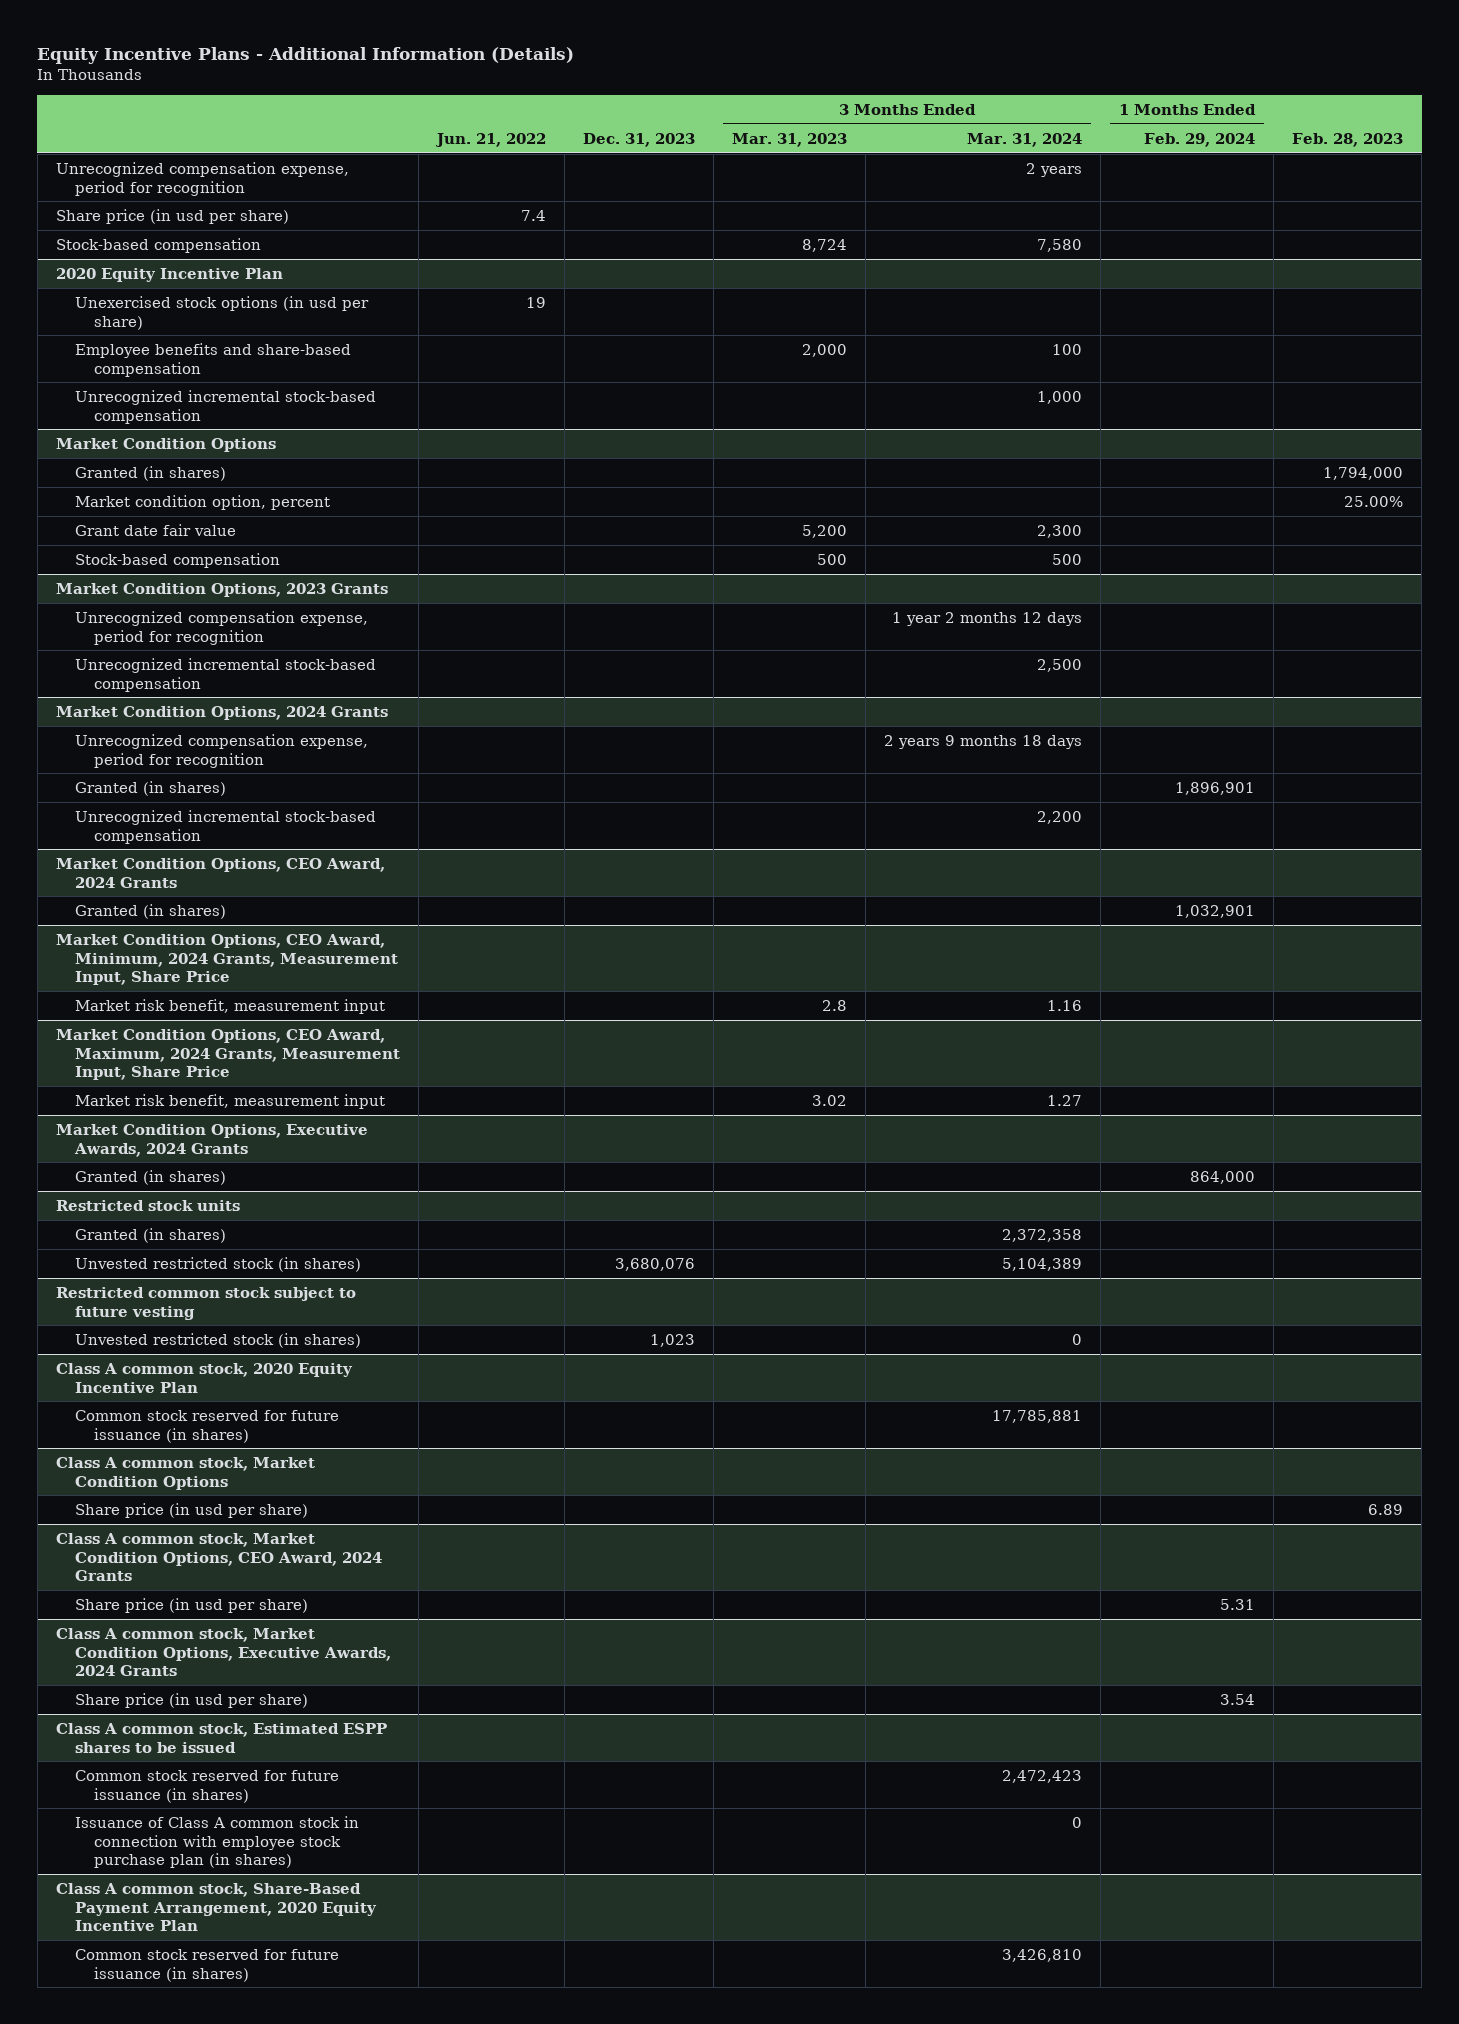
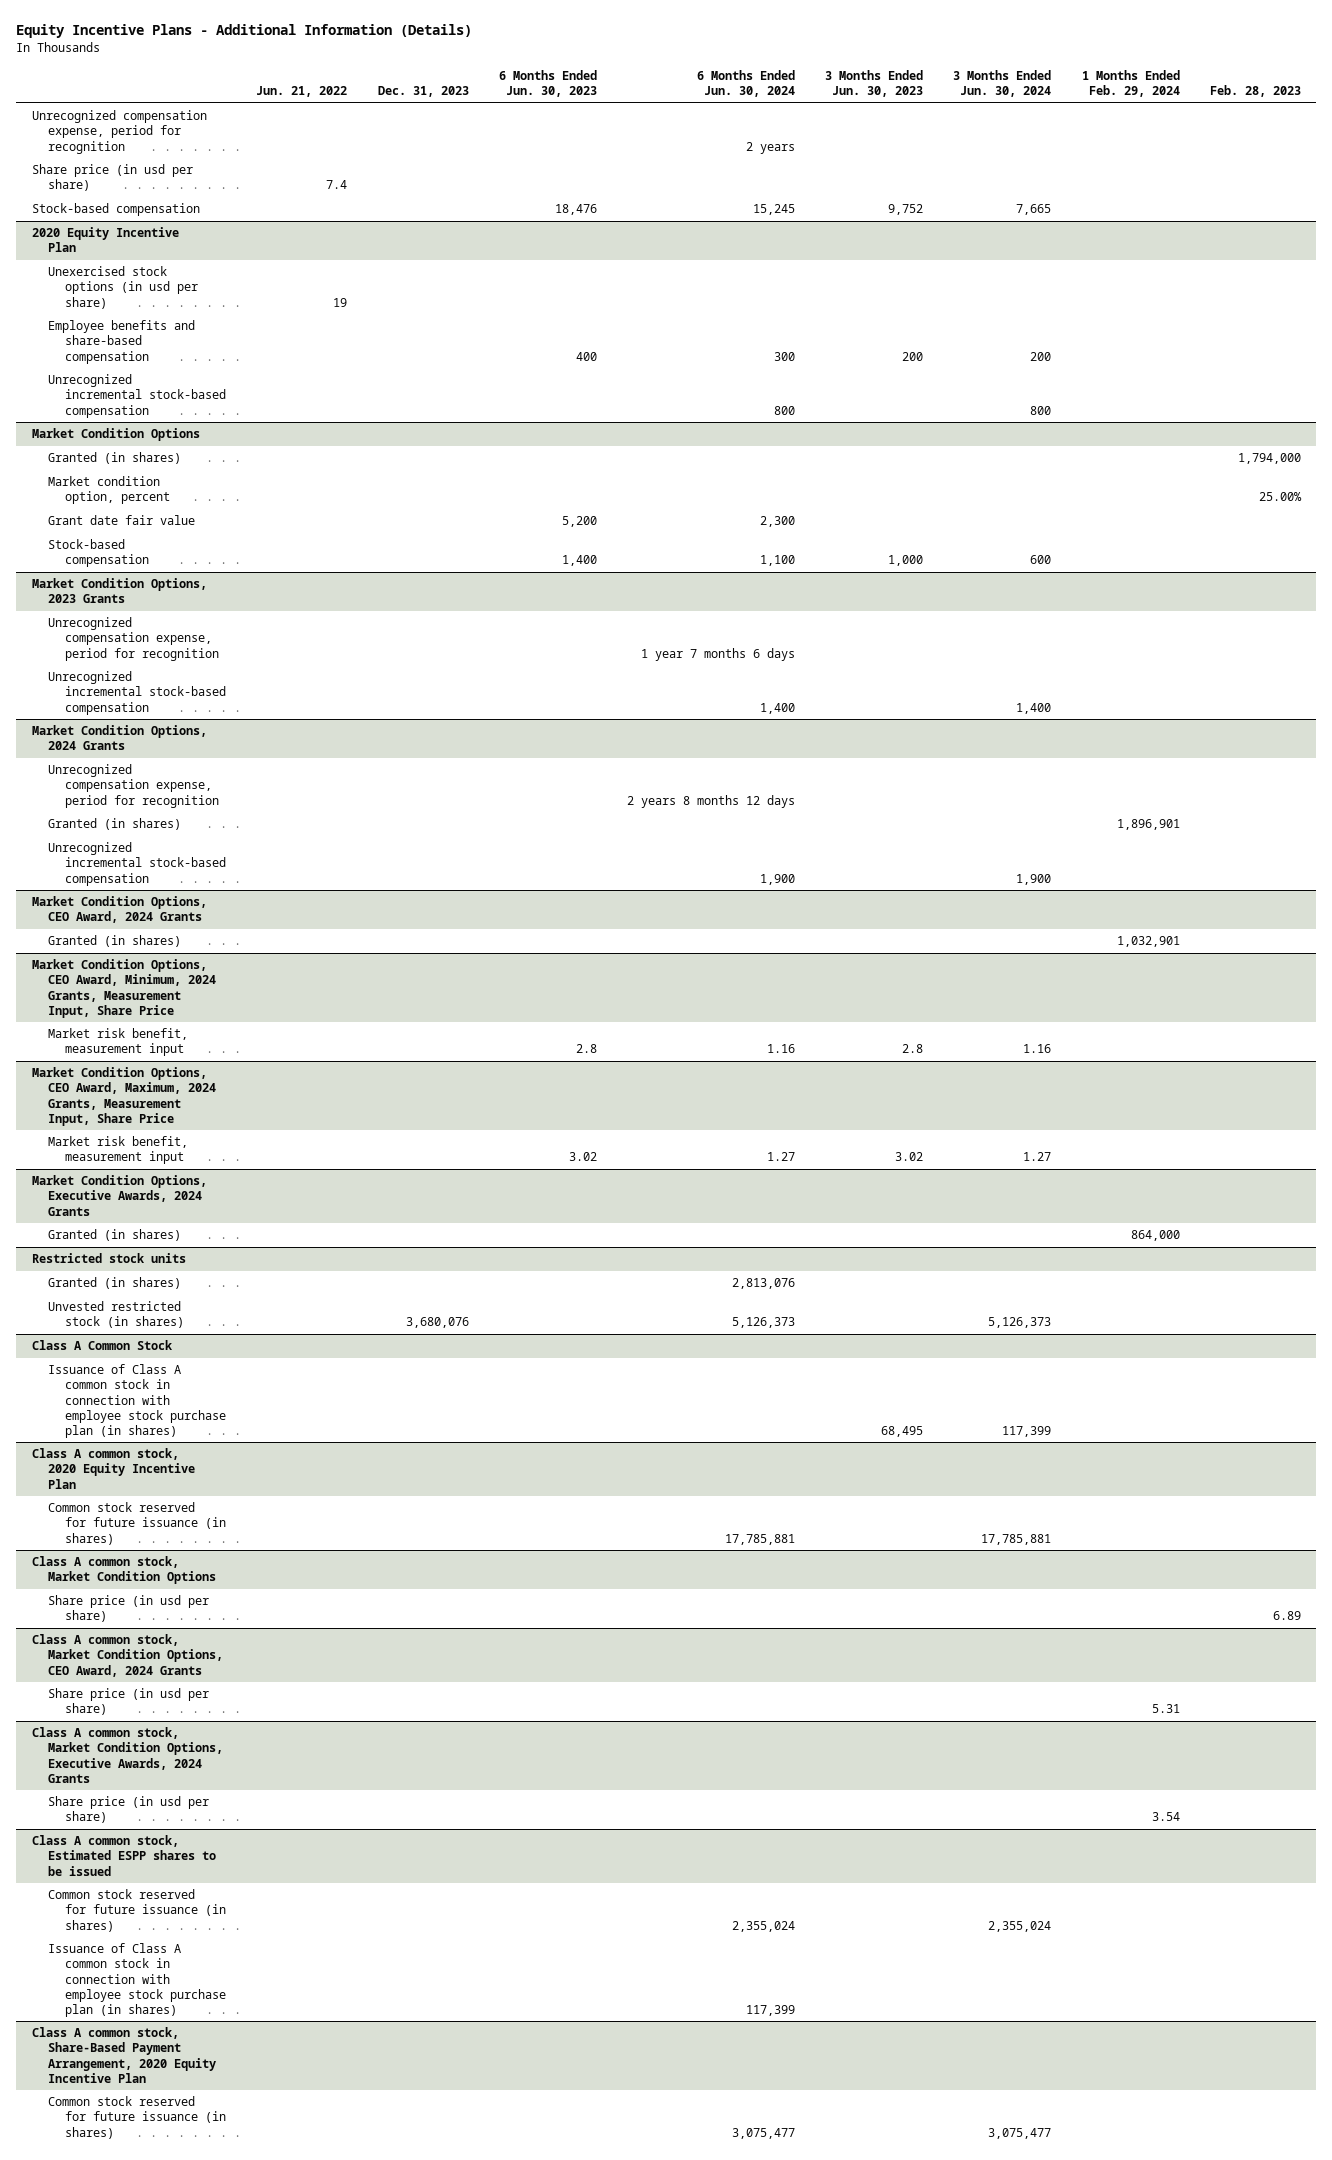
- | Jun. 21, 2022 | Dec. 31, 2023 | 3 Months Ended Mar. 31, 2023 | 3 Months Ended Mar. 31, 2024 | 1 Months Ended Feb. 29, 2024 | Feb. 28, 2023
+ | Jun. 21, 2022 | Dec. 31, 2023 | 6 Months Ended Jun. 30, 2023 | 6 Months Ended Jun. 30, 2024 | 3 Months Ended Jun. 30, 2023 | 3 Months Ended Jun. 30, 2024 | 1 Months Ended Feb. 29, 2024 | Feb. 28, 2023
- Restricted common stock subject to future vesting
- Unvested restricted stock (in shares) | | 1,023 | | 0 | |
+ Class A Common Stock
+ Issuance of Class A common stock in connection with employee stock purchase plan (in shares) | | | | | 68,495 | 117,399 | |

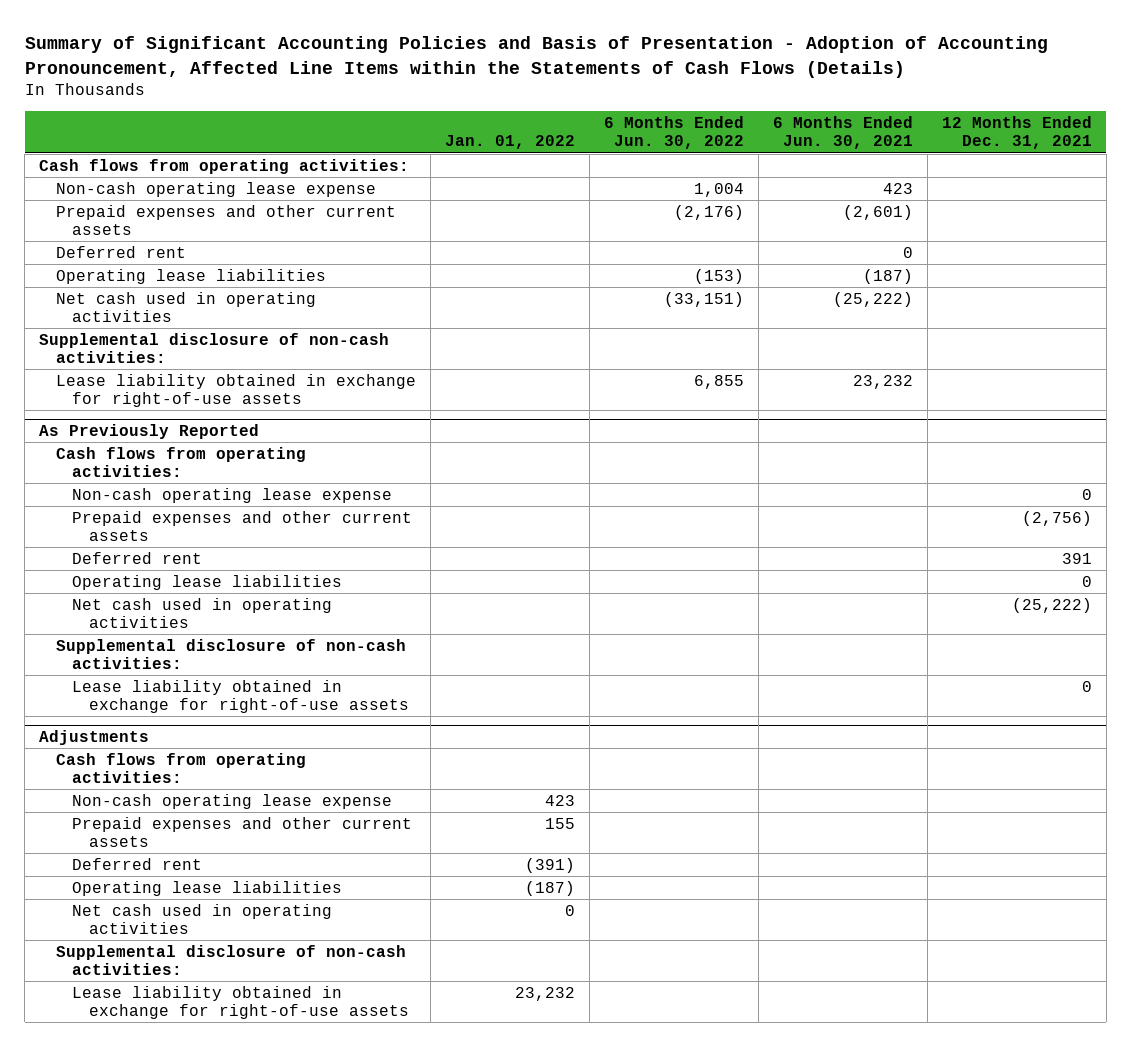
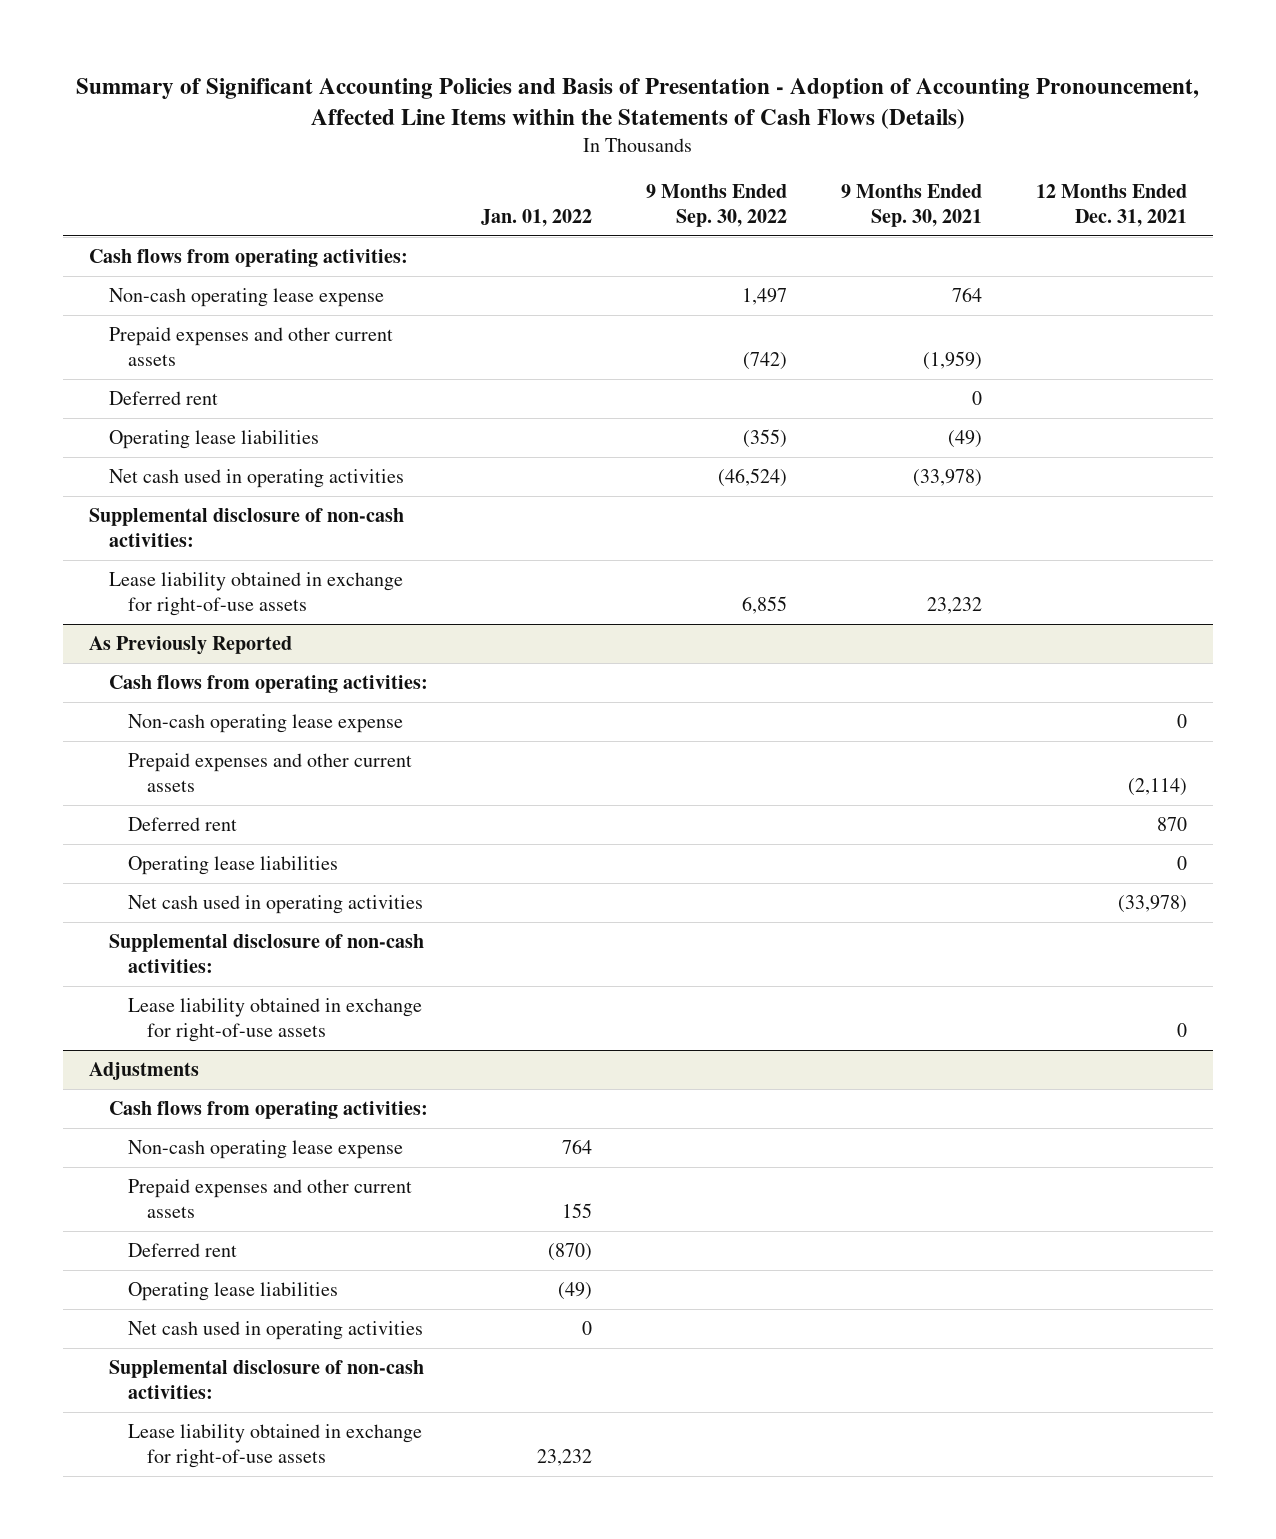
- | Jan. 01, 2022 | 6 Months Ended Jun. 30, 2022 | 6 Months Ended Jun. 30, 2021 | 12 Months Ended Dec. 31, 2021
+ | Jan. 01, 2022 | 9 Months Ended Sep. 30, 2022 | 9 Months Ended Sep. 30, 2021 | 12 Months Ended Dec. 31, 2021
@ As Previously Reported
- Prepaid expenses and other current assets | | | | (2,756)
- Deferred rent | | | | 391
+ Prepaid expenses and other current assets | | | | (2,114)
+ Deferred rent | | | | 870
- Net cash used in operating activities | | | | (25,222)
+ Net cash used in operating activities | | | | (33,978)
@ Adjustments
- Non-cash operating lease expense | 423 | | |
+ Non-cash operating lease expense | 764 | | |
- Deferred rent | (391) | | |
- Operating lease liabilities | (187) | | |
+ Deferred rent | (870) | | |
+ Operating lease liabilities | (49) | | |

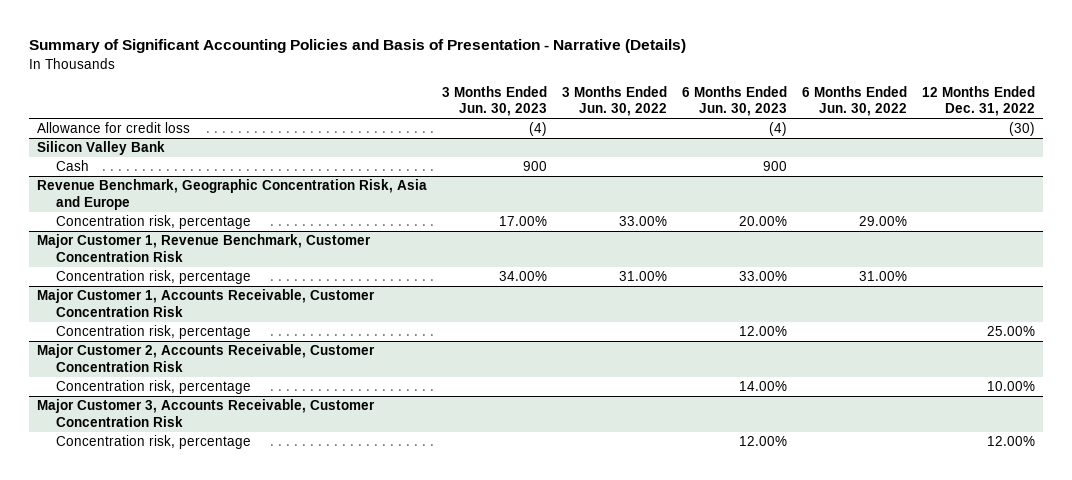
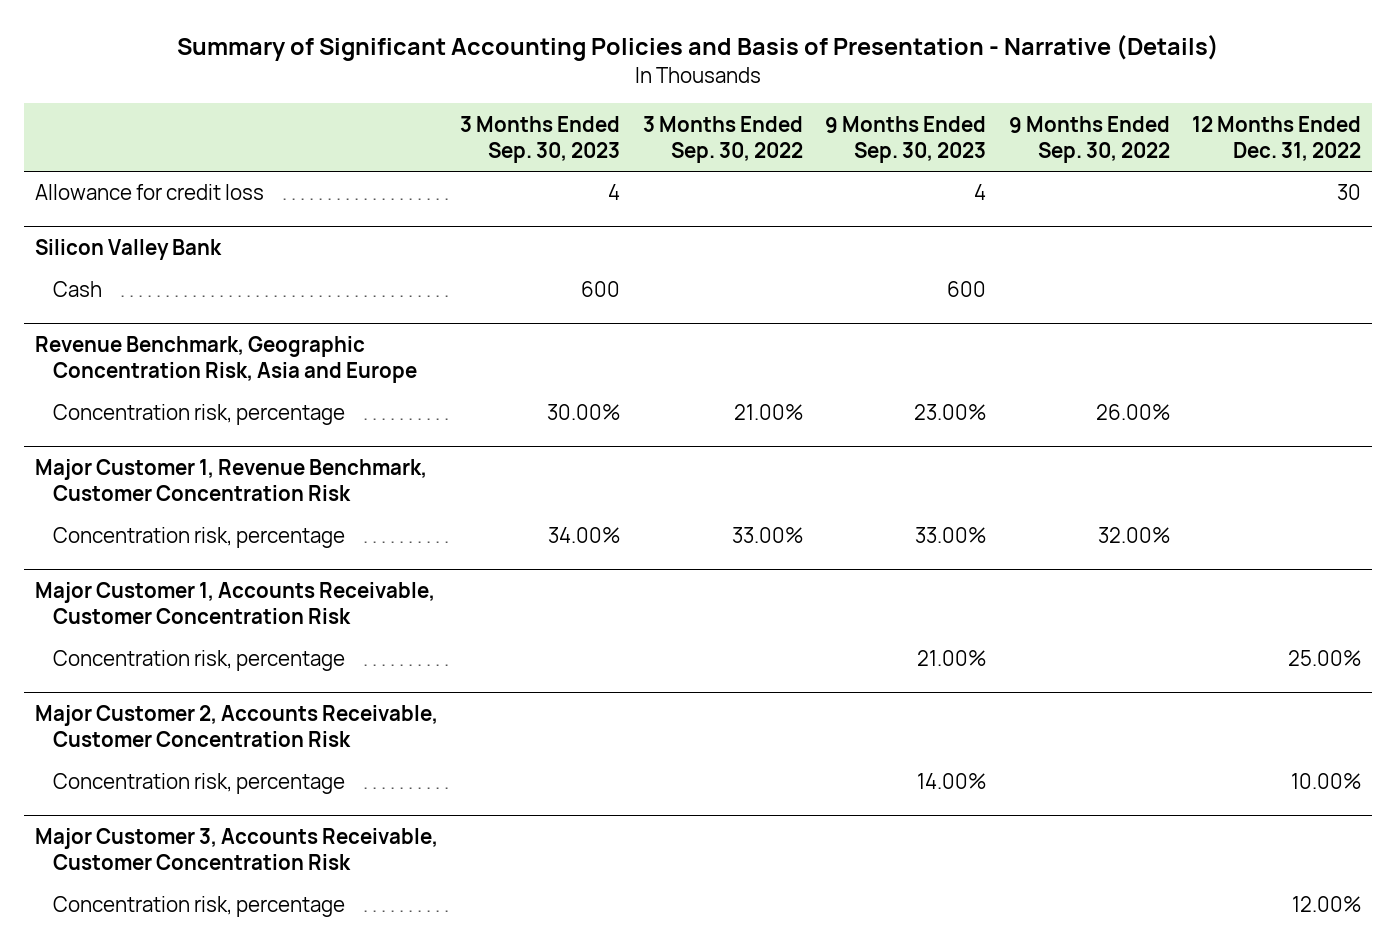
- | 3 Months Ended Jun. 30, 2023 | 3 Months Ended Jun. 30, 2022 | 6 Months Ended Jun. 30, 2023 | 6 Months Ended Jun. 30, 2022 | 12 Months Ended Dec. 31, 2022
+ | 3 Months Ended Sep. 30, 2023 | 3 Months Ended Sep. 30, 2022 | 9 Months Ended Sep. 30, 2023 | 9 Months Ended Sep. 30, 2022 | 12 Months Ended Dec. 31, 2022
- Allowance for credit loss | (4) | | (4) | | (30)
+ Allowance for credit loss | 4 | | 4 | | 30

